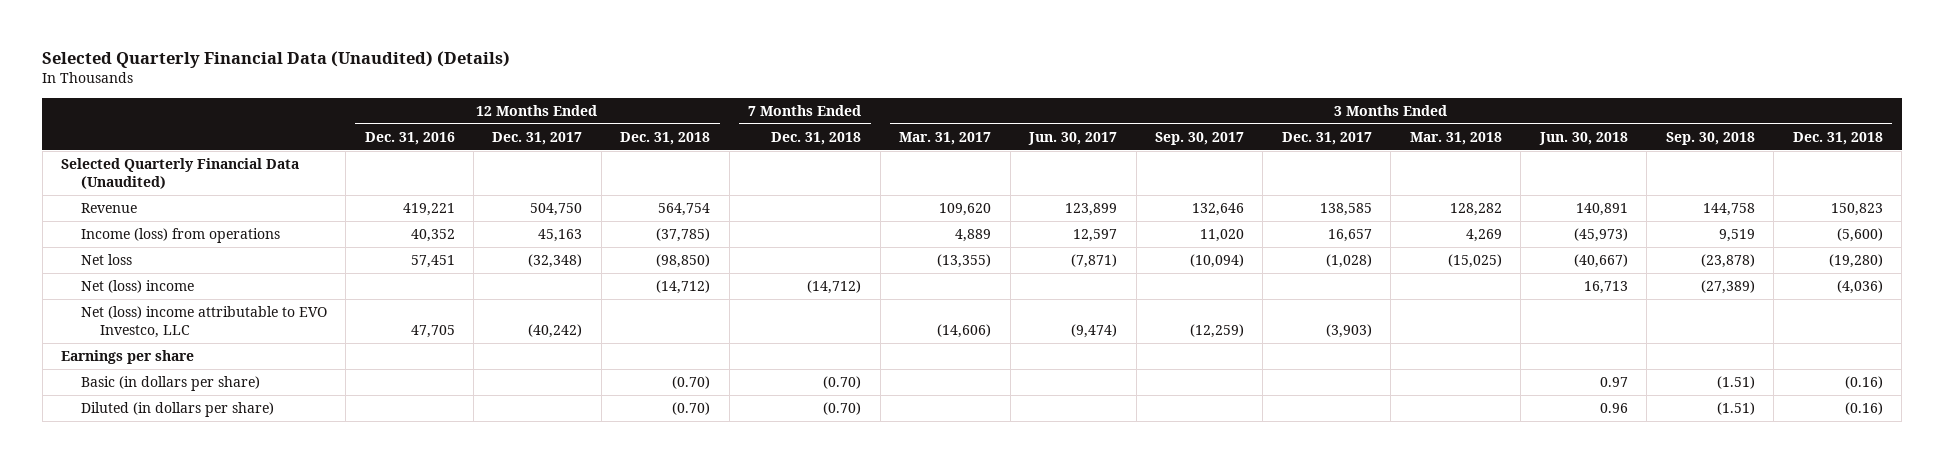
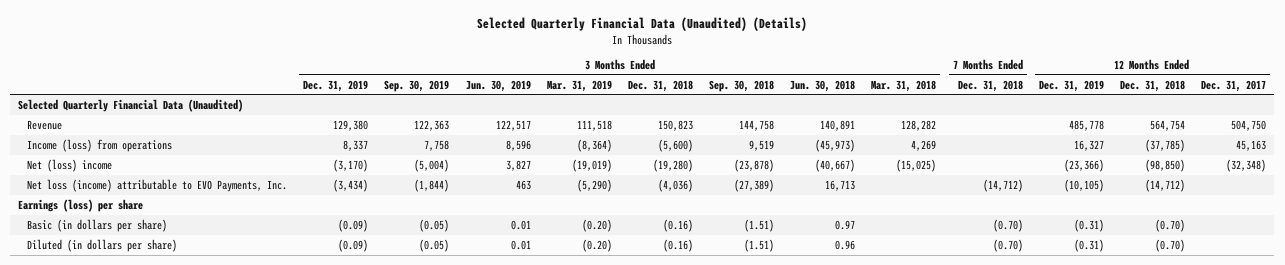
- | 12 Months Ended Dec. 31, 2016 | 12 Months Ended Dec. 31, 2017 | 12 Months Ended Dec. 31, 2018 | 7 Months Ended Dec. 31, 2018 | 3 Months Ended Mar. 31, 2017 | 3 Months Ended Jun. 30, 2017 | 3 Months Ended Sep. 30, 2017 | 3 Months Ended Dec. 31, 2017 | 3 Months Ended Mar. 31, 2018 | 3 Months Ended Jun. 30, 2018 | 3 Months Ended Sep. 30, 2018 | 3 Months Ended Dec. 31, 2018
+ | 3 Months Ended Dec. 31, 2019 | 3 Months Ended Sep. 30, 2019 | 3 Months Ended Jun. 30, 2019 | 3 Months Ended Mar. 31, 2019 | 3 Months Ended Dec. 31, 2018 | 3 Months Ended Sep. 30, 2018 | 3 Months Ended Jun. 30, 2018 | 3 Months Ended Mar. 31, 2018 | 7 Months Ended Dec. 31, 2018 | 12 Months Ended Dec. 31, 2019 | 12 Months Ended Dec. 31, 2018 | 12 Months Ended Dec. 31, 2017
- Net loss | 57,451 | (32,348) | (98,850) | | (13,355) | (7,871) | (10,094) | (1,028) | (15,025) | (40,667) | (23,878) | (19,280)
- Net (loss) income | | | (14,712) | (14,712) | | | | | | 16,713 | (27,389) | (4,036)
- Net (loss) income attributable to EVO Investco, LLC | 47,705 | (40,242) | | | (14,606) | (9,474) | (12,259) | (3,903) | | | |
- Earnings per share
+ Net (loss) income | (3,170) | (5,004) | 3,827 | (19,019) | (19,280) | (23,878) | (40,667) | (15,025) | | (23,366) | (98,850) | (32,348)
+ Net loss (income) attributable to EVO Payments, Inc. | (3,434) | (1,844) | 463 | (5,290) | (4,036) | (27,389) | 16,713 | | (14,712) | (10,105) | (14,712) |
+ Earnings (loss) per share

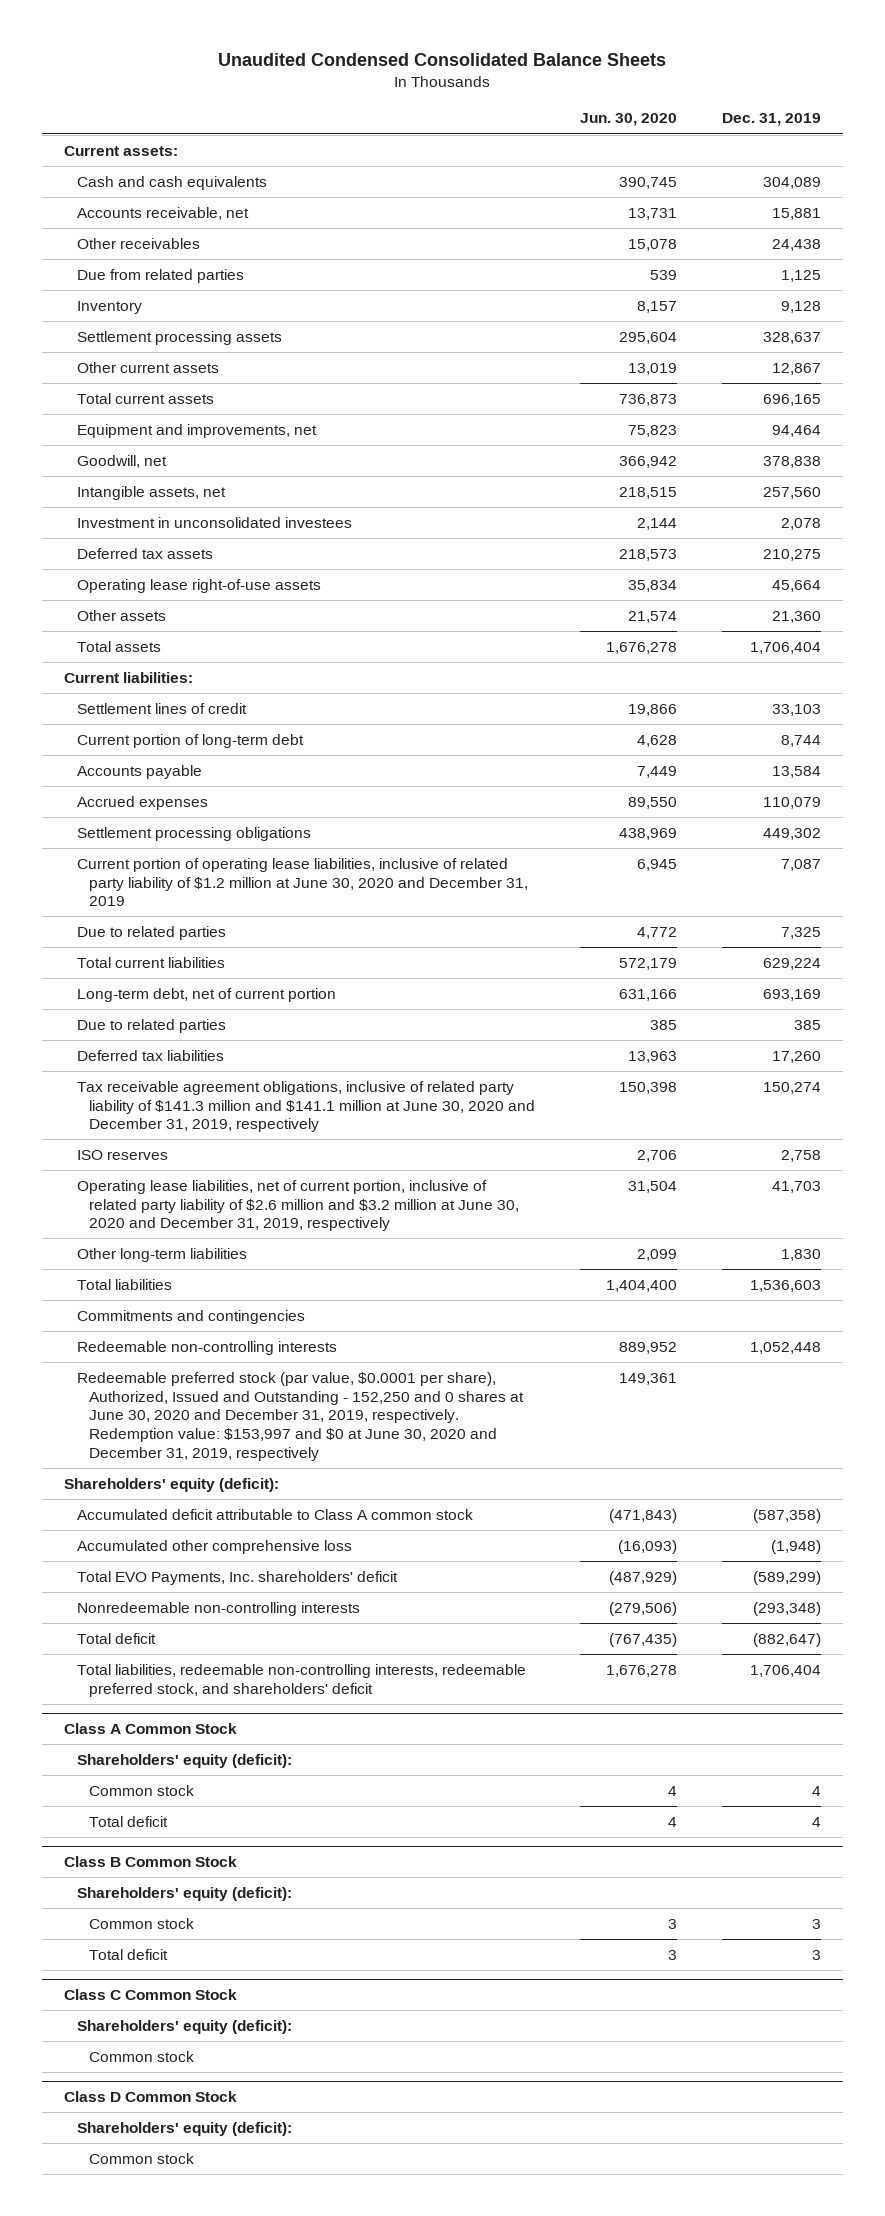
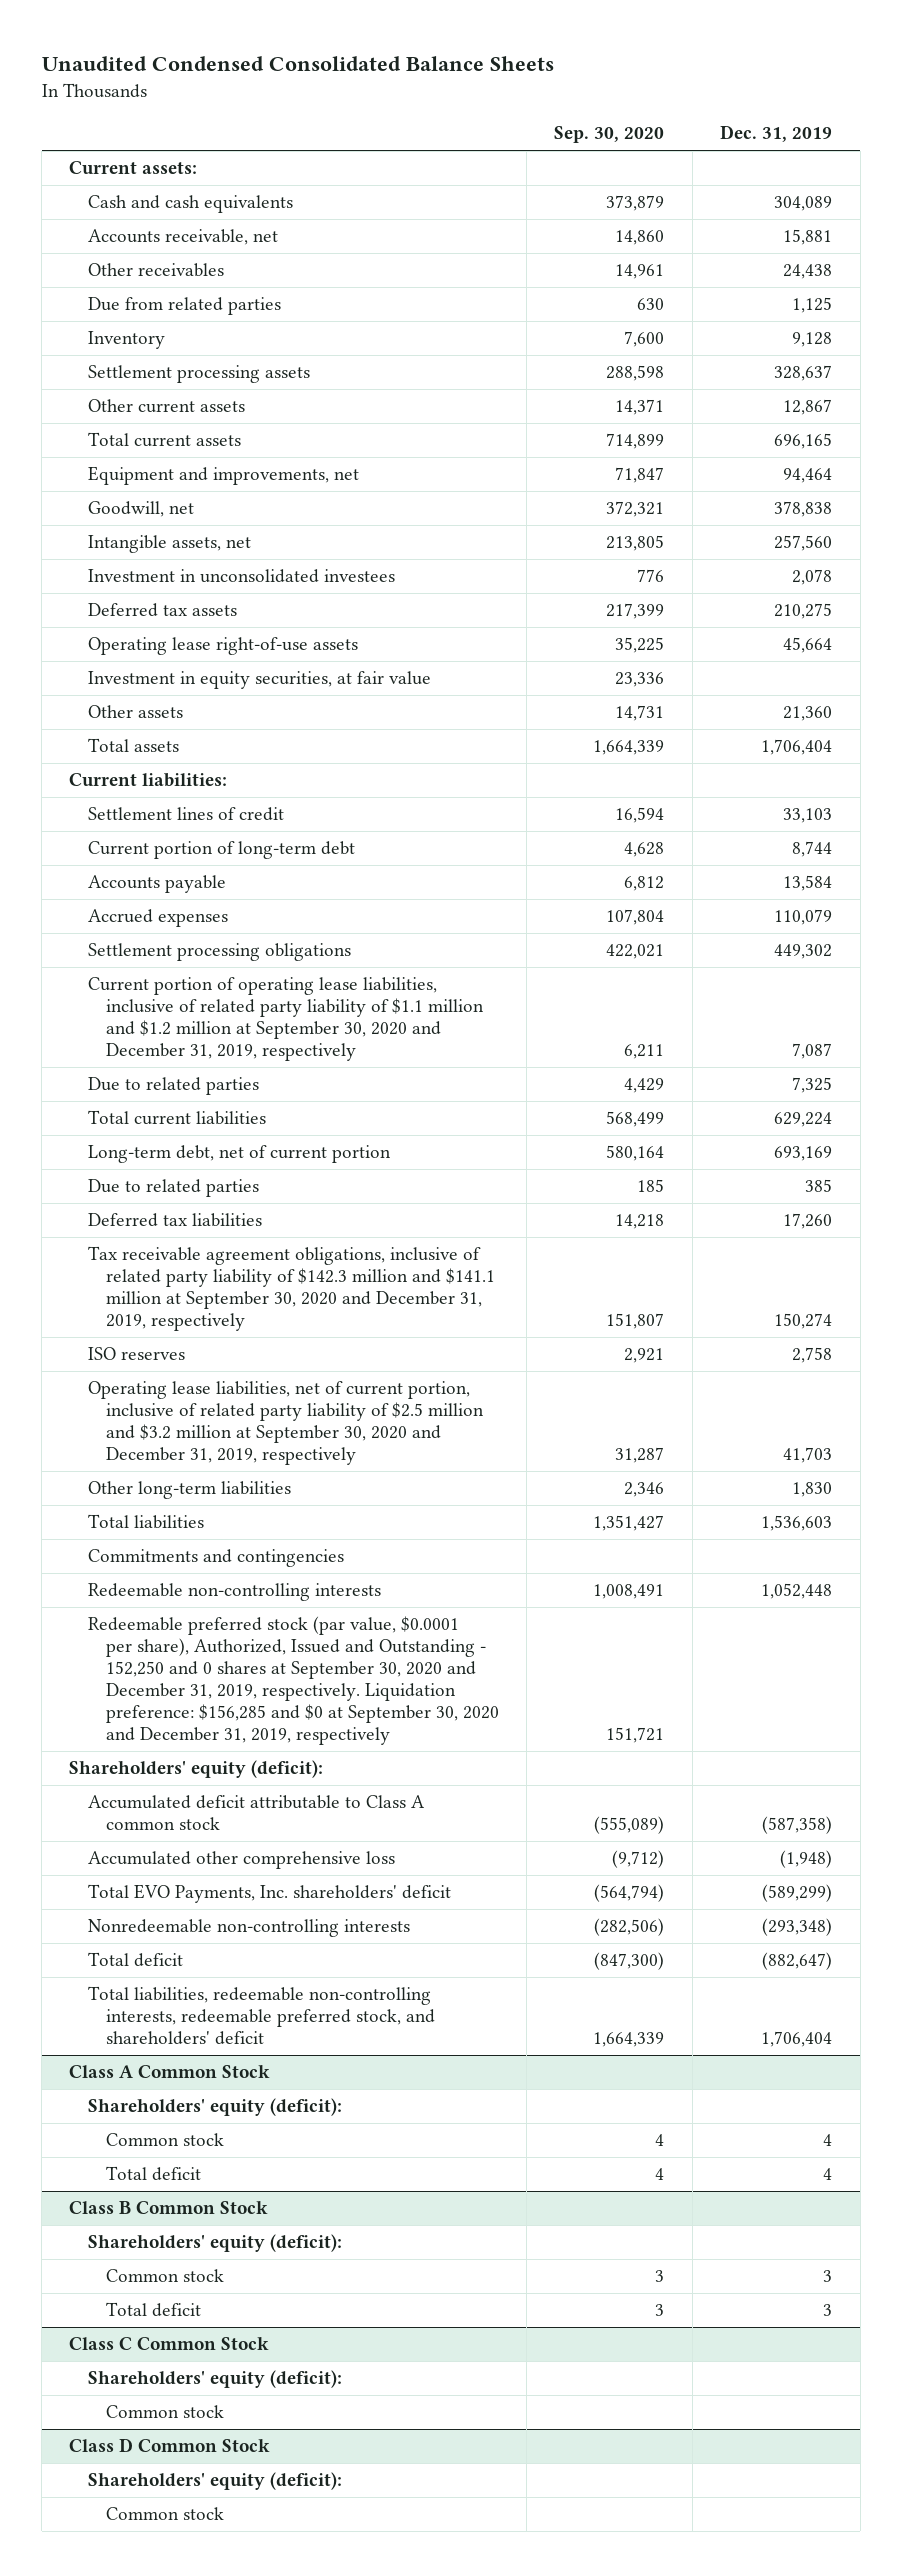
- | Jun. 30, 2020 | Dec. 31, 2019
+ | Sep. 30, 2020 | Dec. 31, 2019
+ Investment in equity securities, at fair value | 23,336 |
- Current portion of operating lease liabilities, inclusive of related party liability of $1.2 million at June 30, 2020 and December 31, 2019 | 6,945 | 7,087
+ Current portion of operating lease liabilities, inclusive of related party liability of $1.1 million and $1.2 million at September 30, 2020 and December 31, 2019, respectively | 6,211 | 7,087
- Tax receivable agreement obligations, inclusive of related party liability of $141.3 million and $141.1 million at June 30, 2020 and December 31, 2019, respectively | 150,398 | 150,274
+ Tax receivable agreement obligations, inclusive of related party liability of $142.3 million and $141.1 million at September 30, 2020 and December 31, 2019, respectively | 151,807 | 150,274
- Operating lease liabilities, net of current portion, inclusive of related party liability of $2.6 million and $3.2 million at June 30, 2020 and December 31, 2019, respectively | 31,504 | 41,703
+ Operating lease liabilities, net of current portion, inclusive of related party liability of $2.5 million and $3.2 million at September 30, 2020 and December 31, 2019, respectively | 31,287 | 41,703
- Redeemable preferred stock (par value, $0.0001 per share), Authorized, Issued and Outstanding - 152,250 and 0 shares at June 30, 2020 and December 31, 2019, respectively. Redemption value: $153,997 and $0 at June 30, 2020 and December 31, 2019, respectively | 149,361 |
+ Redeemable preferred stock (par value, $0.0001 per share), Authorized, Issued and Outstanding - 152,250 and 0 shares at September 30, 2020 and December 31, 2019, respectively. Liquidation preference: $156,285 and $0 at September 30, 2020 and December 31, 2019, respectively | 151,721 |

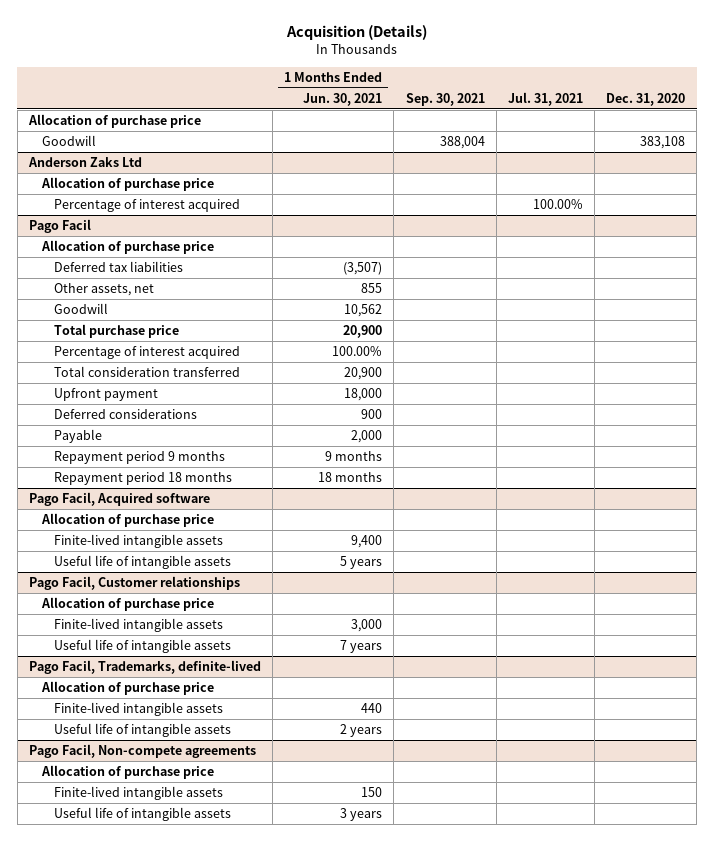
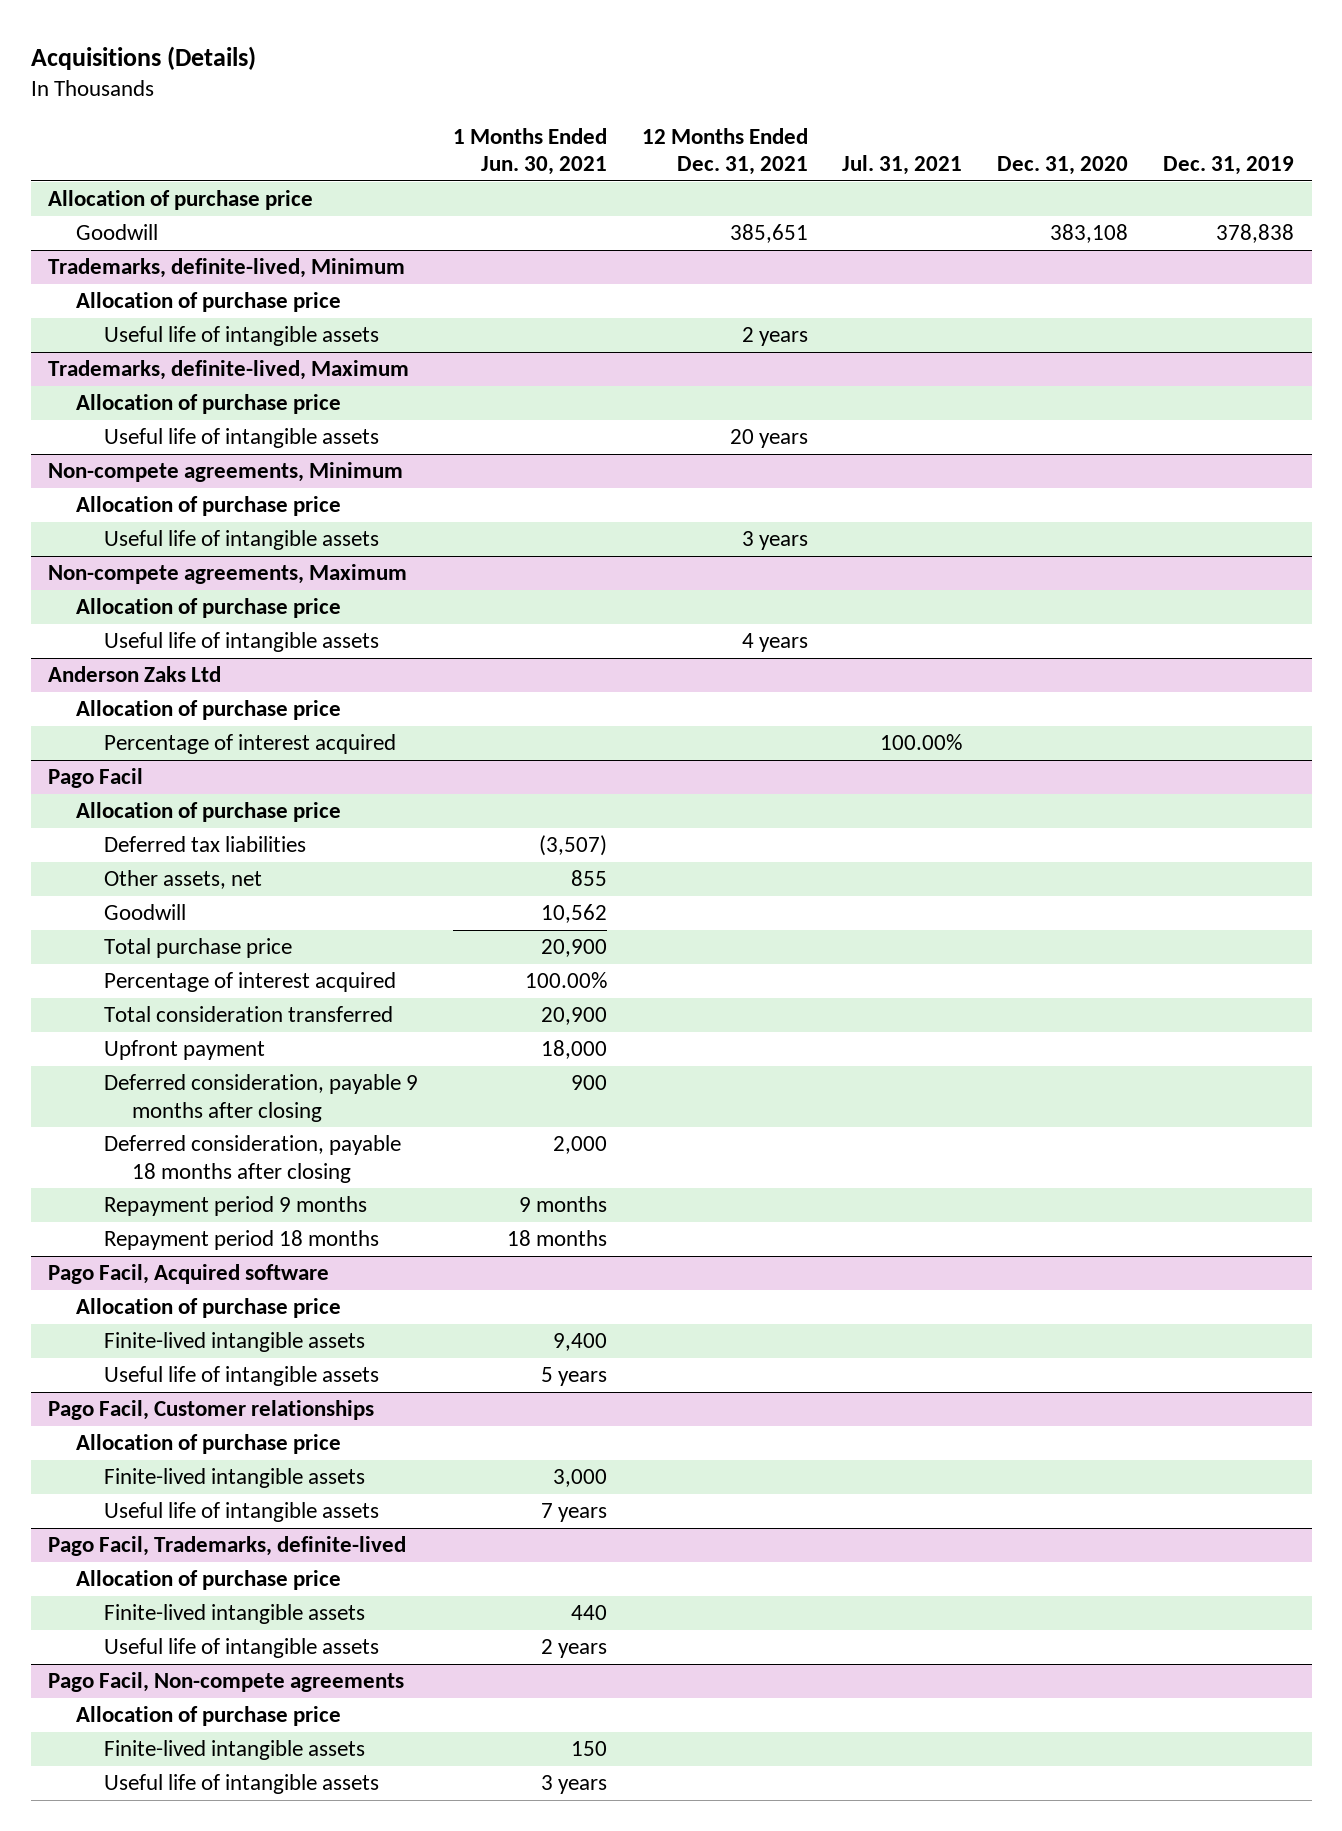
- Acquisition (Details)
+ Acquisitions (Details)
- | 1 Months Ended Jun. 30, 2021 | Sep. 30, 2021 | Jul. 31, 2021 | Dec. 31, 2020
+ | 1 Months Ended Jun. 30, 2021 | 12 Months Ended Dec. 31, 2021 | Jul. 31, 2021 | Dec. 31, 2020 | Dec. 31, 2019
+ Trademarks, definite-lived, Minimum
+ Allocation of purchase price
+ Useful life of intangible assets | | 2 years | | |
+ Trademarks, definite-lived, Maximum
+ Allocation of purchase price
+ Useful life of intangible assets | | 20 years | | |
+ Non-compete agreements, Minimum
+ Allocation of purchase price
+ Useful life of intangible assets | | 3 years | | |
+ Non-compete agreements, Maximum
+ Allocation of purchase price
+ Useful life of intangible assets | | 4 years | | |
@ Pago Facil
- Deferred considerations | 900 | | |
- Payable | 2,000 | | |
+ Deferred consideration, payable 9 months after closing | 900 | | | |
+ Deferred consideration, payable 18 months after closing | 2,000 | | | |

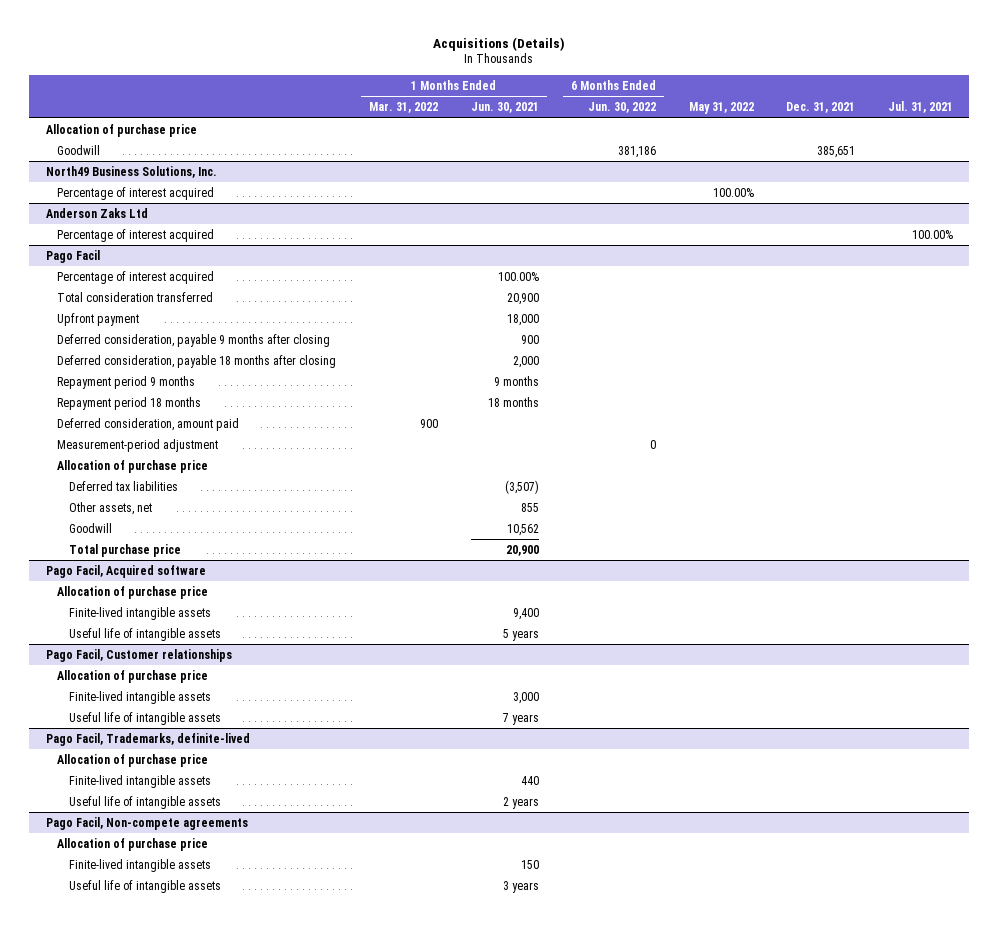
- | 1 Months Ended Jun. 30, 2021 | 12 Months Ended Dec. 31, 2021 | Jul. 31, 2021 | Dec. 31, 2020 | Dec. 31, 2019
+ | 1 Months Ended Mar. 31, 2022 | 1 Months Ended Jun. 30, 2021 | 6 Months Ended Jun. 30, 2022 | May 31, 2022 | Dec. 31, 2021 | Jul. 31, 2021
- Trademarks, definite-lived, Minimum
- Allocation of purchase price
- Useful life of intangible assets | | 2 years | | |
- Trademarks, definite-lived, Maximum
- Allocation of purchase price
- Useful life of intangible assets | | 20 years | | |
- Non-compete agreements, Minimum
- Allocation of purchase price
- Useful life of intangible assets | | 3 years | | |
- Non-compete agreements, Maximum
- Allocation of purchase price
- Useful life of intangible assets | | 4 years | | |
+ North49 Business Solutions, Inc.
+ Percentage of interest acquired | | | | 100.00% | |
@ Anderson Zaks Ltd
- Allocation of purchase price
@ Pago Facil
+ Deferred consideration, amount paid | 900 | | | | |
+ Measurement-period adjustment | | | 0 | | |
moved down: Allocation of purchase price
moved down: Deferred tax liabilities | | (3,507) | | | |
moved down: Other assets, net | | 855 | | | |
moved down: Goodwill | | 10,562 | | | |
moved down: Total purchase price | | 20,900 | | | |

